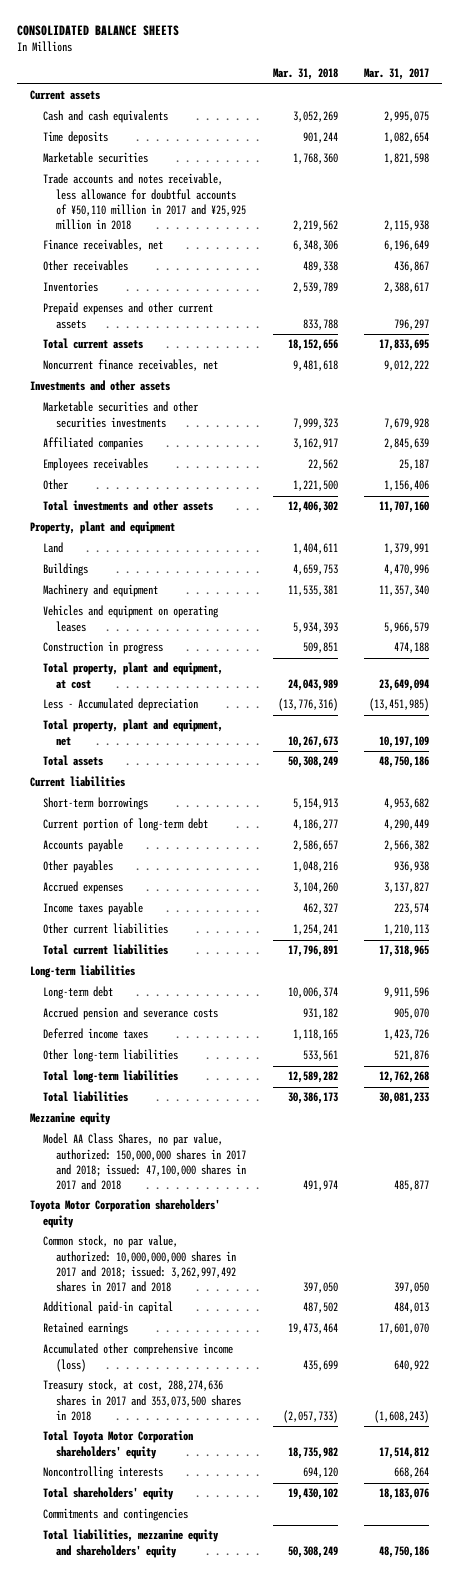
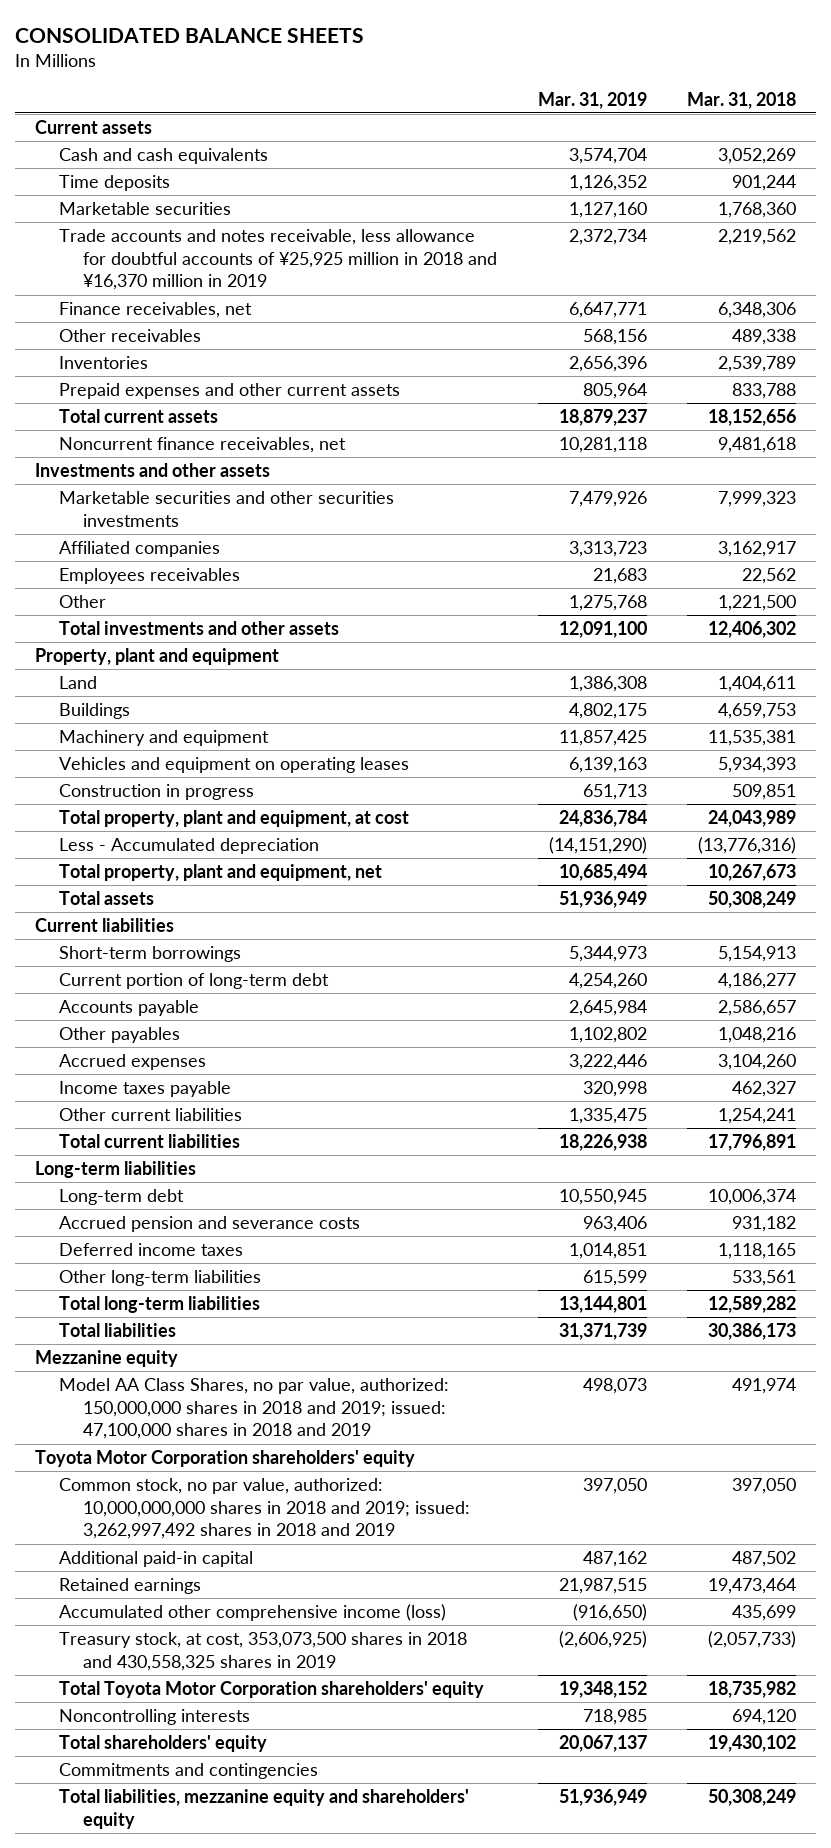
- | Mar. 31, 2018 | Mar. 31, 2017
+ | Mar. 31, 2019 | Mar. 31, 2018
- Trade accounts and notes receivable, less allowance for doubtful accounts of ¥50,110 million in 2017 and ¥25,925 million in 2018 | 2,219,562 | 2,115,938
+ Trade accounts and notes receivable, less allowance for doubtful accounts of ¥25,925 million in 2018 and ¥16,370 million in 2019 | 2,372,734 | 2,219,562
- Model AA Class Shares, no par value, authorized: 150,000,000 shares in 2017 and 2018; issued: 47,100,000 shares in 2017 and 2018 | 491,974 | 485,877
+ Model AA Class Shares, no par value, authorized: 150,000,000 shares in 2018 and 2019; issued: 47,100,000 shares in 2018 and 2019 | 498,073 | 491,974
- Common stock, no par value, authorized: 10,000,000,000 shares in 2017 and 2018; issued: 3,262,997,492 shares in 2017 and 2018 | 397,050 | 397,050
+ Common stock, no par value, authorized: 10,000,000,000 shares in 2018 and 2019; issued: 3,262,997,492 shares in 2018 and 2019 | 397,050 | 397,050
- Treasury stock, at cost, 288,274,636 shares in 2017 and 353,073,500 shares in 2018 | (2,057,733) | (1,608,243)
+ Treasury stock, at cost, 353,073,500 shares in 2018 and 430,558,325 shares in 2019 | (2,606,925) | (2,057,733)

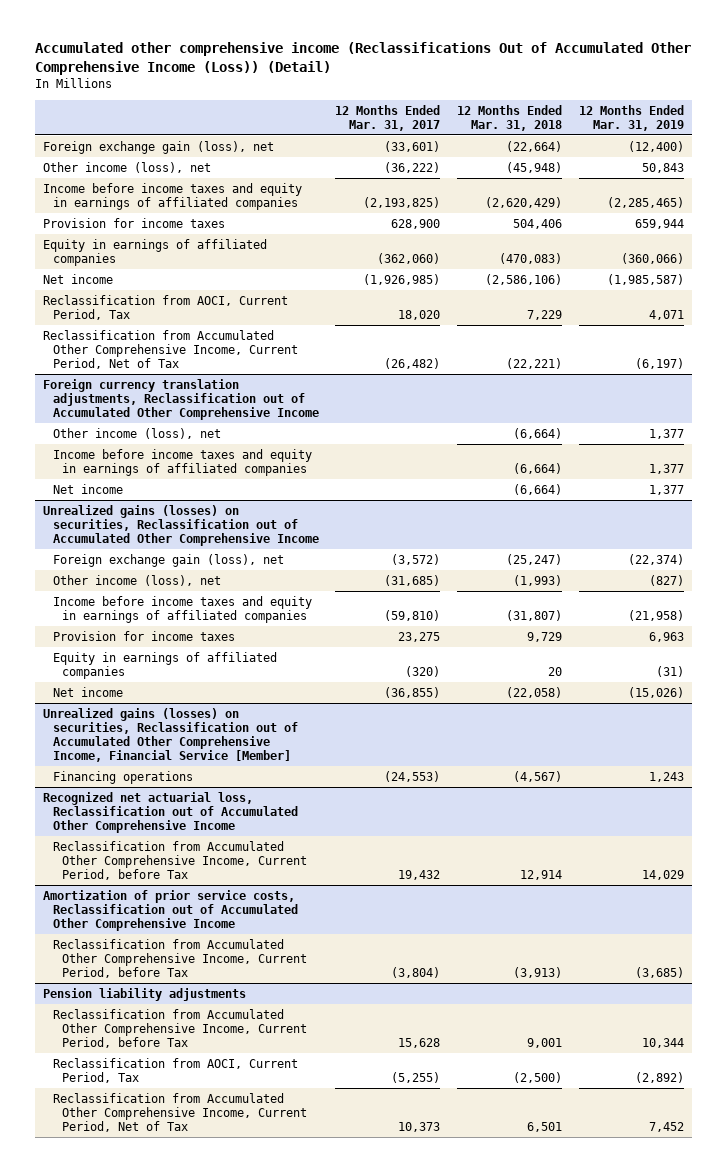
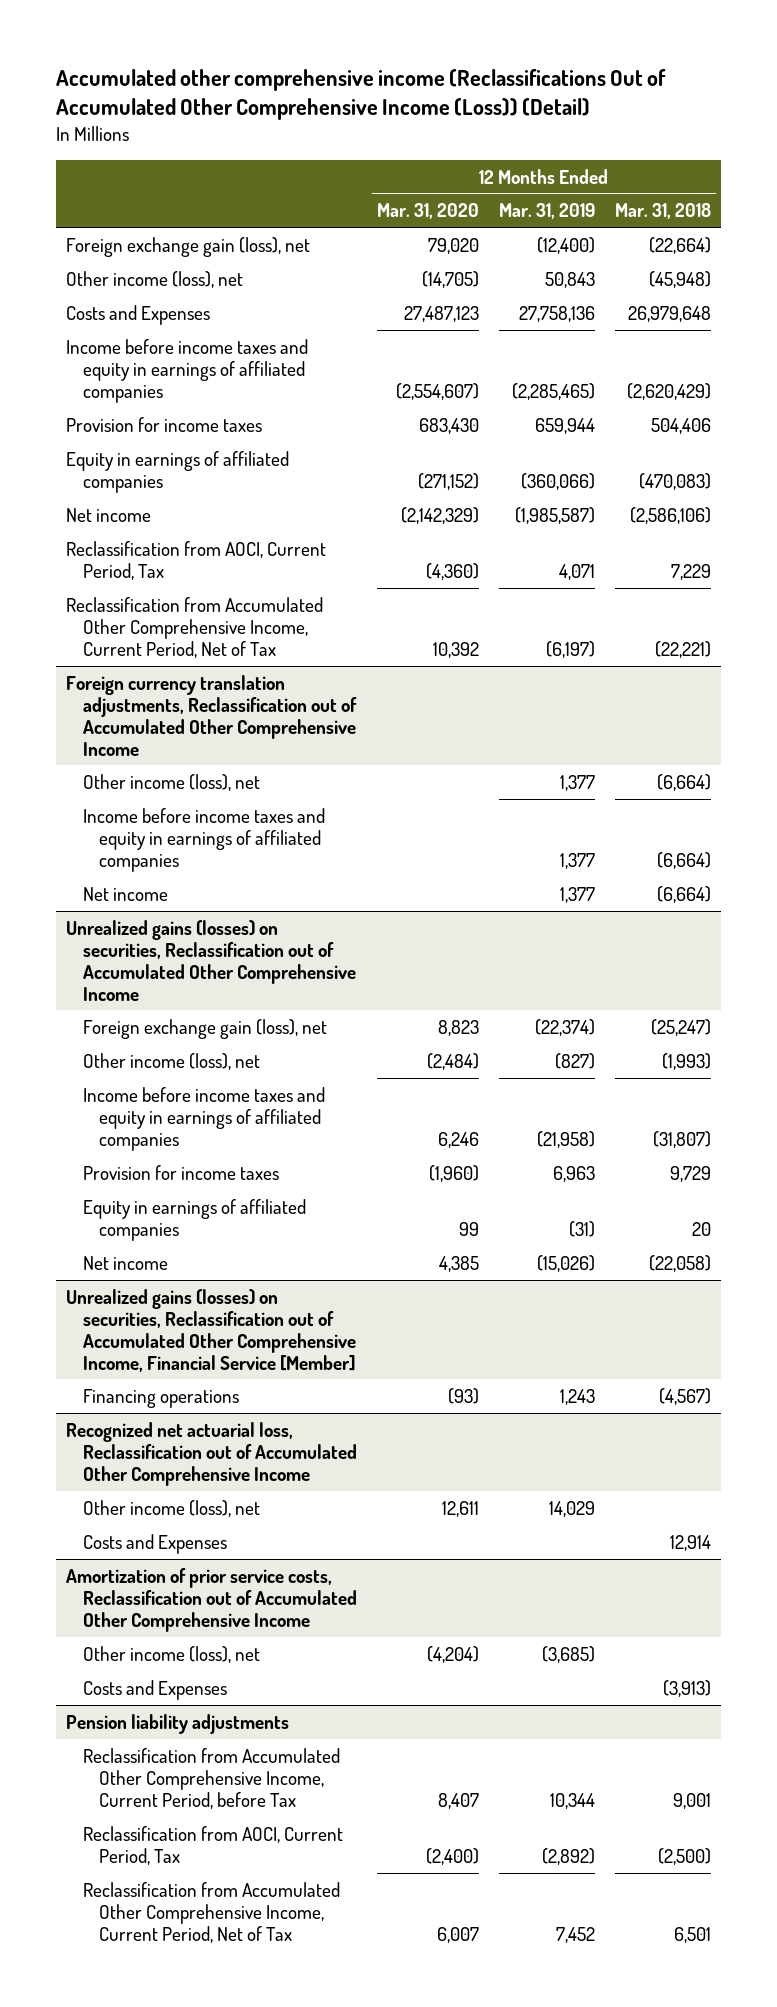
- | 12 Months Ended Mar. 31, 2017 | 12 Months Ended Mar. 31, 2018 | 12 Months Ended Mar. 31, 2019
+ | 12 Months Ended Mar. 31, 2020 | 12 Months Ended Mar. 31, 2019 | 12 Months Ended Mar. 31, 2018
+ Costs and Expenses | 27,487,123 | 27,758,136 | 26,979,648
@ Recognized net actuarial loss, Reclassification out of Accumulated Other Comprehensive Income
- Reclassification from Accumulated Other Comprehensive Income, Current Period, before Tax | 19,432 | 12,914 | 14,029
+ Other income (loss), net | 12,611 | 14,029 |
+ Costs and Expenses | | | 12,914
@ Amortization of prior service costs, Reclassification out of Accumulated Other Comprehensive Income
- Reclassification from Accumulated Other Comprehensive Income, Current Period, before Tax | (3,804) | (3,913) | (3,685)
+ Other income (loss), net | (4,204) | (3,685) |
+ Costs and Expenses | | | (3,913)

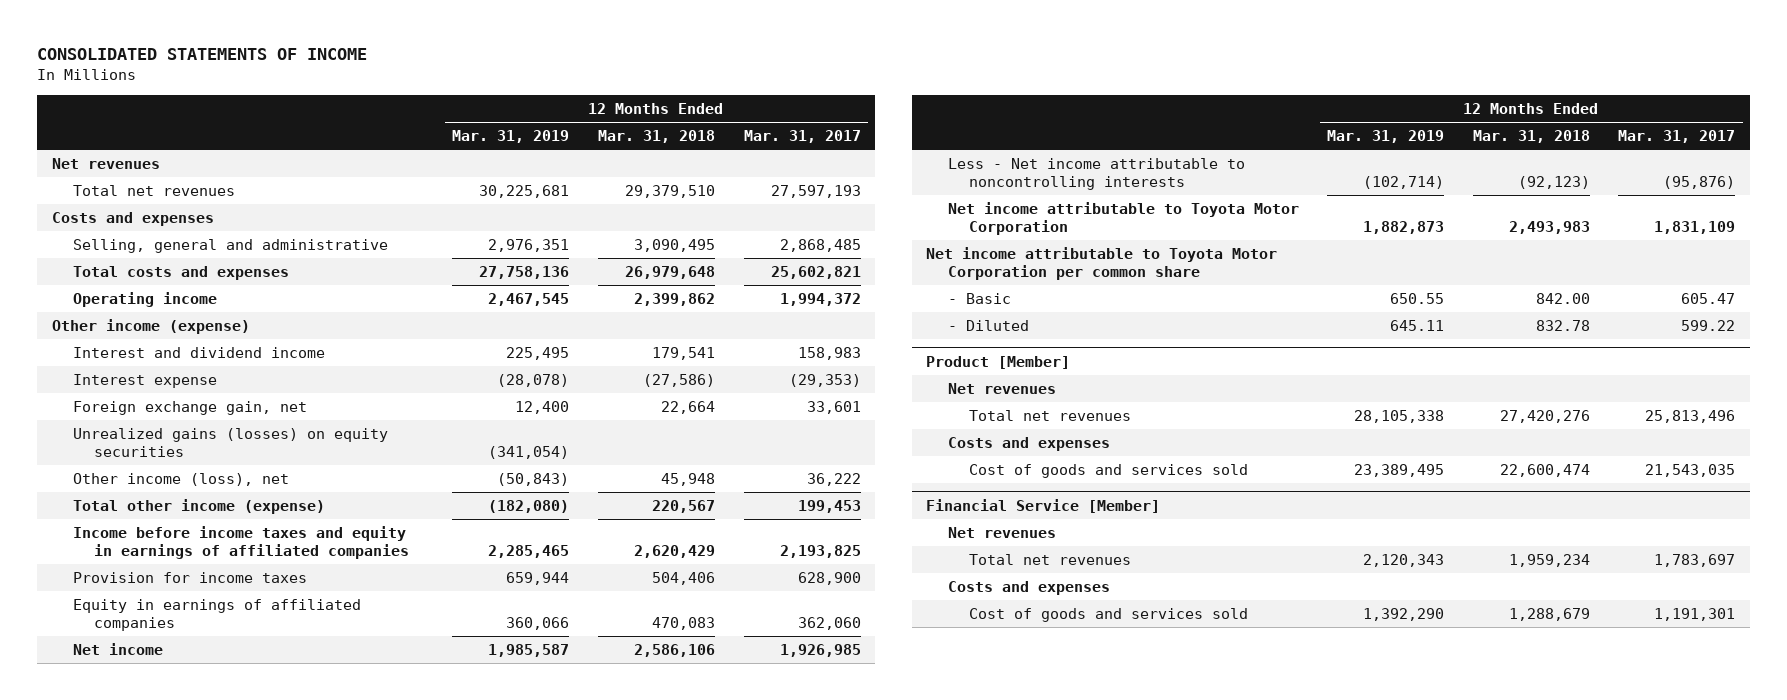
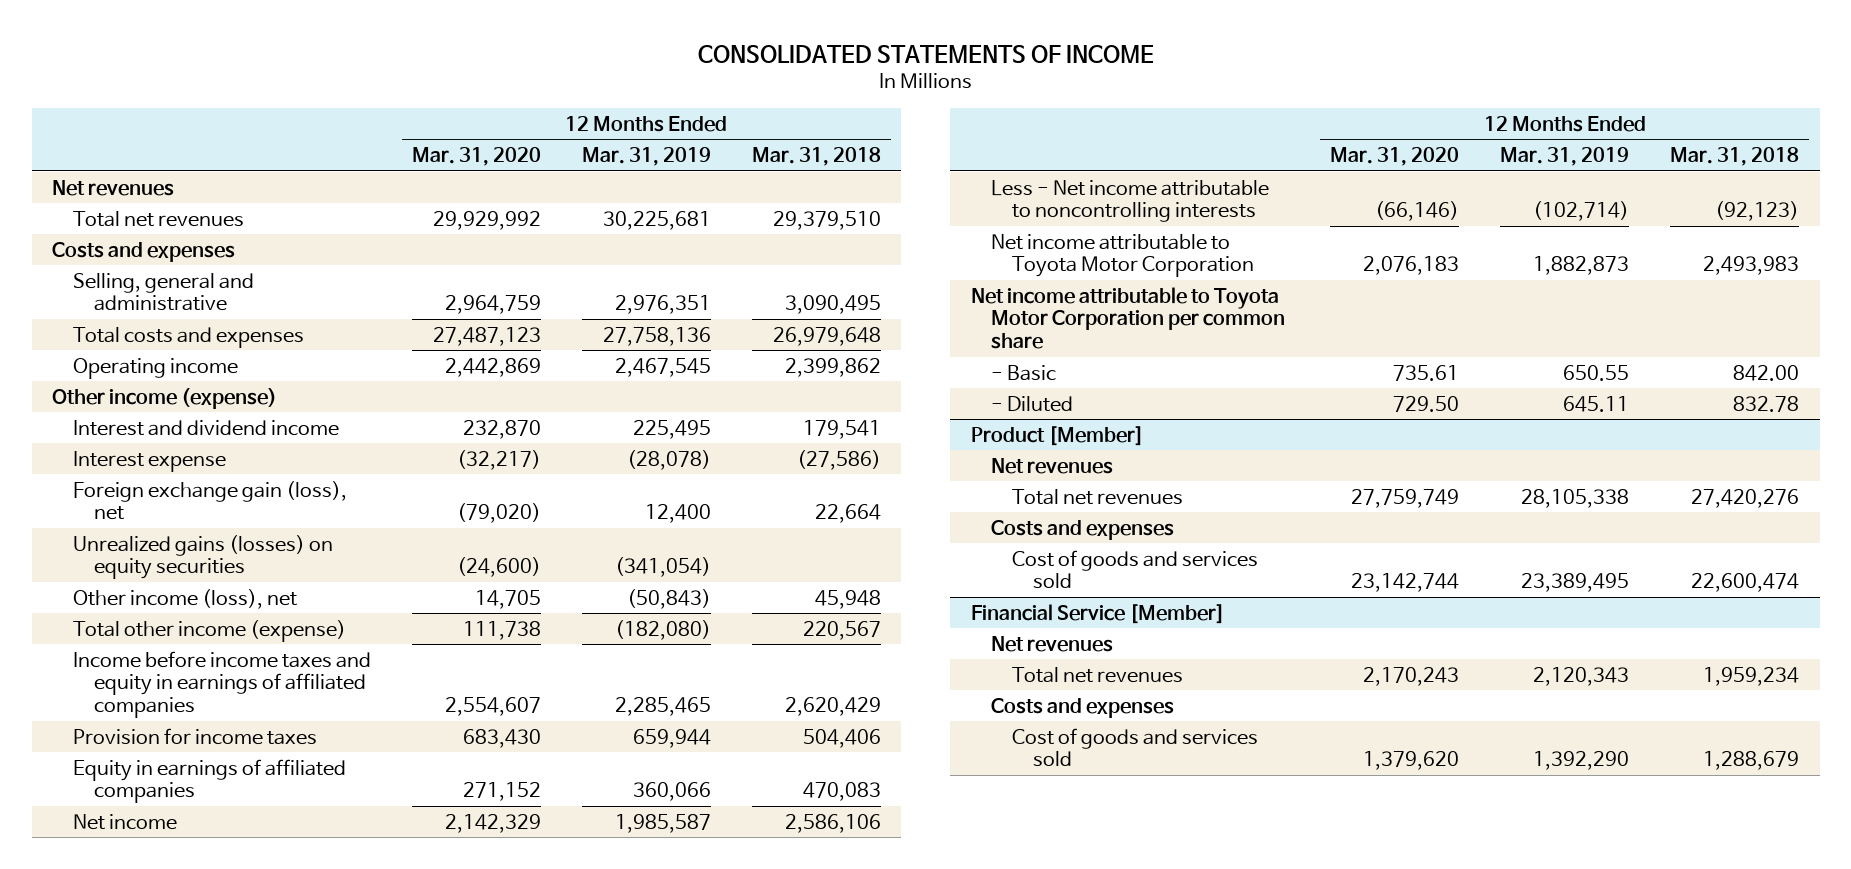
- | 12 Months Ended Mar. 31, 2019 | 12 Months Ended Mar. 31, 2018 | 12 Months Ended Mar. 31, 2017
+ | 12 Months Ended Mar. 31, 2020 | 12 Months Ended Mar. 31, 2019 | 12 Months Ended Mar. 31, 2018
- Foreign exchange gain, net | 12,400 | 22,664 | 33,601
+ Foreign exchange gain (loss), net | (79,020) | 12,400 | 22,664

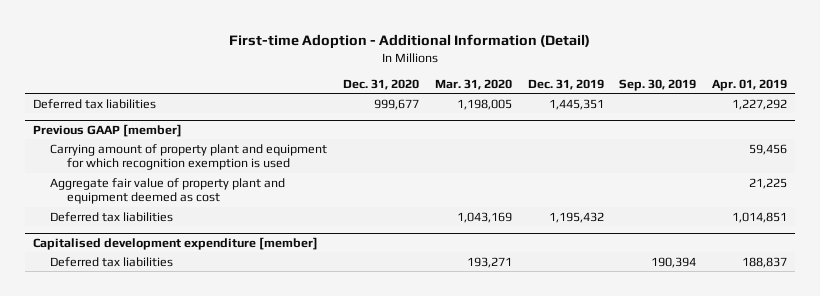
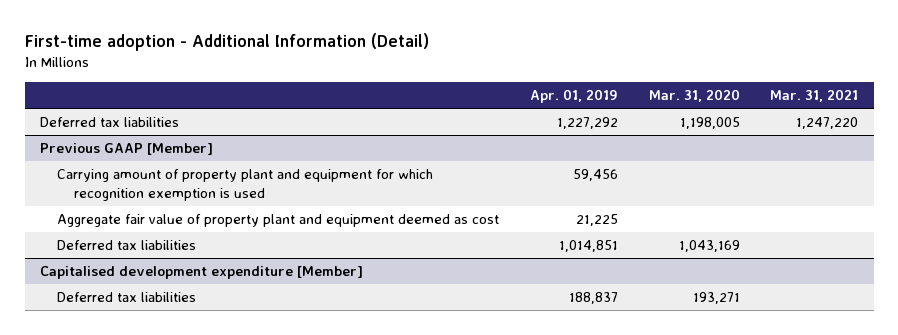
- First-time Adoption - Additional Information (Detail)
+ First-time adoption - Additional Information (Detail)
- | Dec. 31, 2020 | Mar. 31, 2020 | Dec. 31, 2019 | Sep. 30, 2019 | Apr. 01, 2019
+ | Apr. 01, 2019 | Mar. 31, 2020 | Mar. 31, 2021
- Previous GAAP [member]
+ Previous GAAP [Member]
- Capitalised development expenditure [member]
+ Capitalised development expenditure [Member]

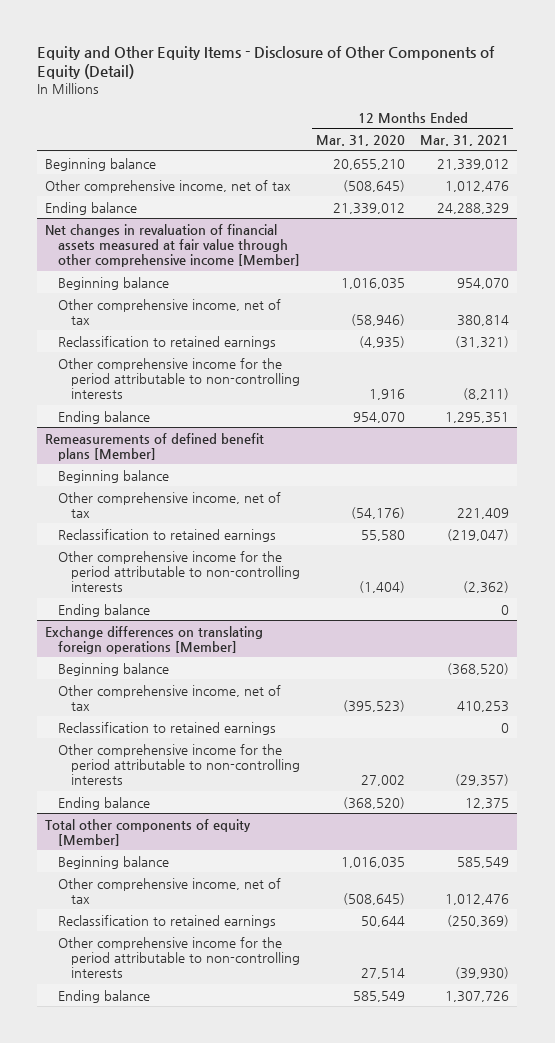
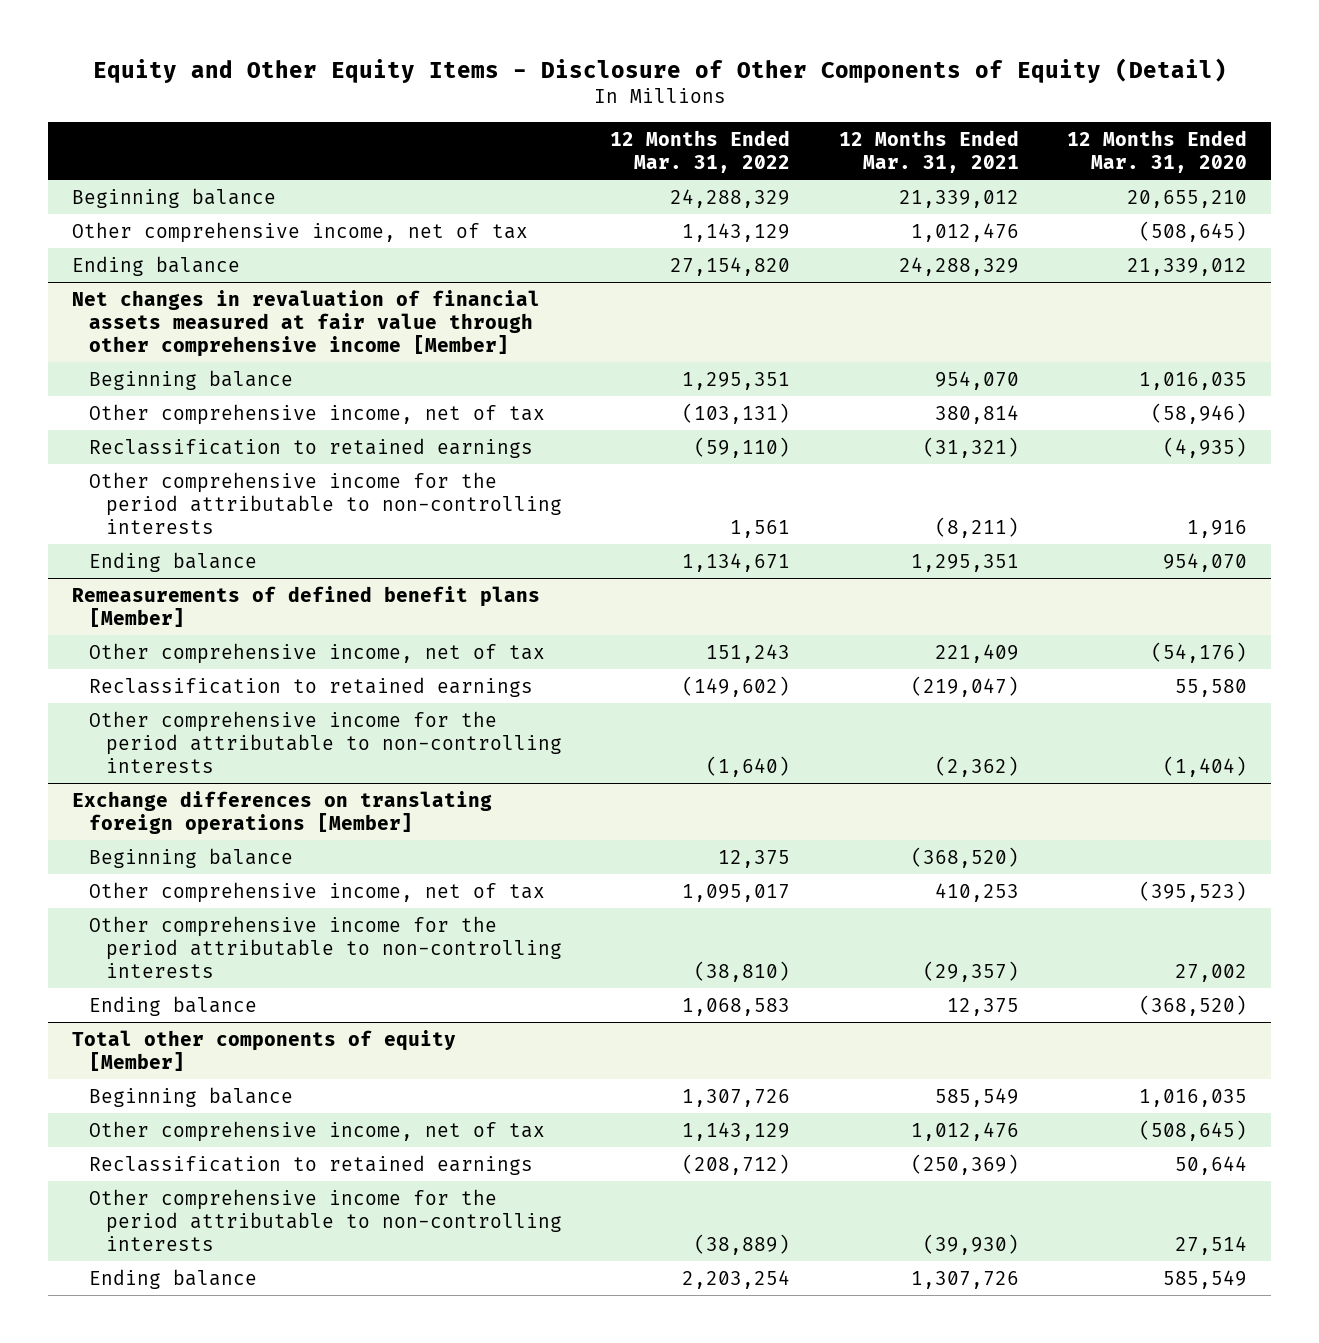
- | 12 Months Ended Mar. 31, 2020 | 12 Months Ended Mar. 31, 2021
+ | 12 Months Ended Mar. 31, 2022 | 12 Months Ended Mar. 31, 2021 | 12 Months Ended Mar. 31, 2020
@ Remeasurements of defined benefit plans [Member]
- Beginning balance
- Ending balance | | 0
@ Exchange differences on translating foreign operations [Member]
- Reclassification to retained earnings | | 0

